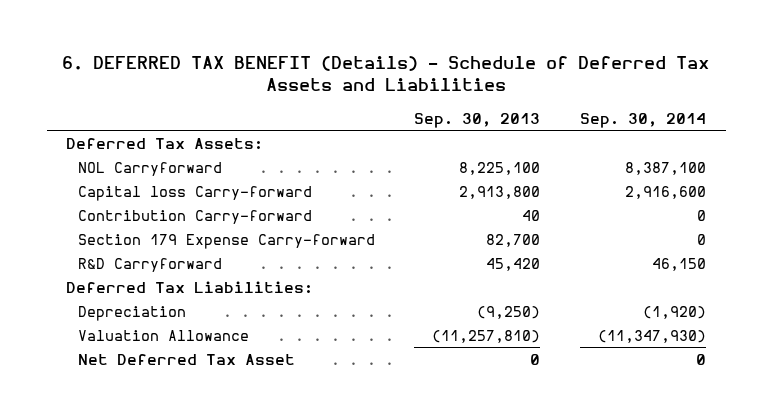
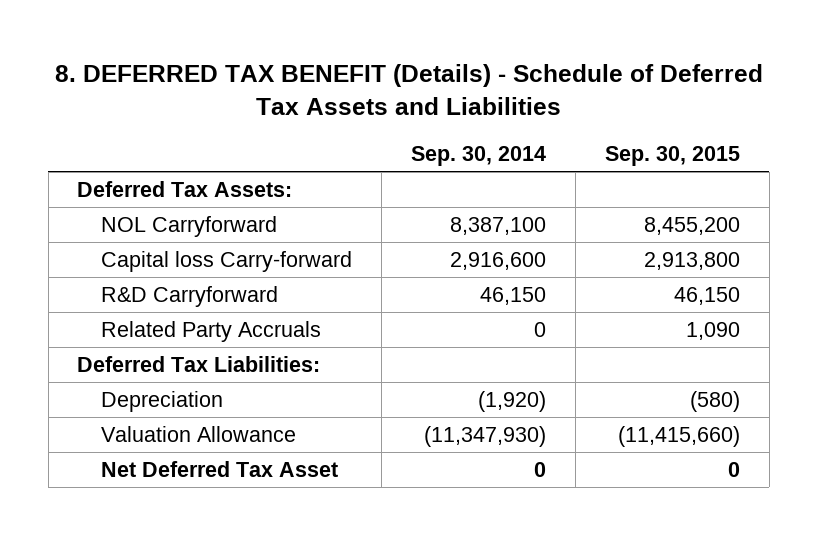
- 6. DEFERRED TAX BENEFIT (Details) - Schedule of Deferred Tax Assets and Liabilities
+ 8. DEFERRED TAX BENEFIT (Details) - Schedule of Deferred Tax Assets and Liabilities
- | Sep. 30, 2013 | Sep. 30, 2014
+ | Sep. 30, 2014 | Sep. 30, 2015
- Contribution Carry-forward | 40 | 0
- Section 179 Expense Carry-forward | 82,700 | 0
+ Related Party Accruals | 0 | 1,090

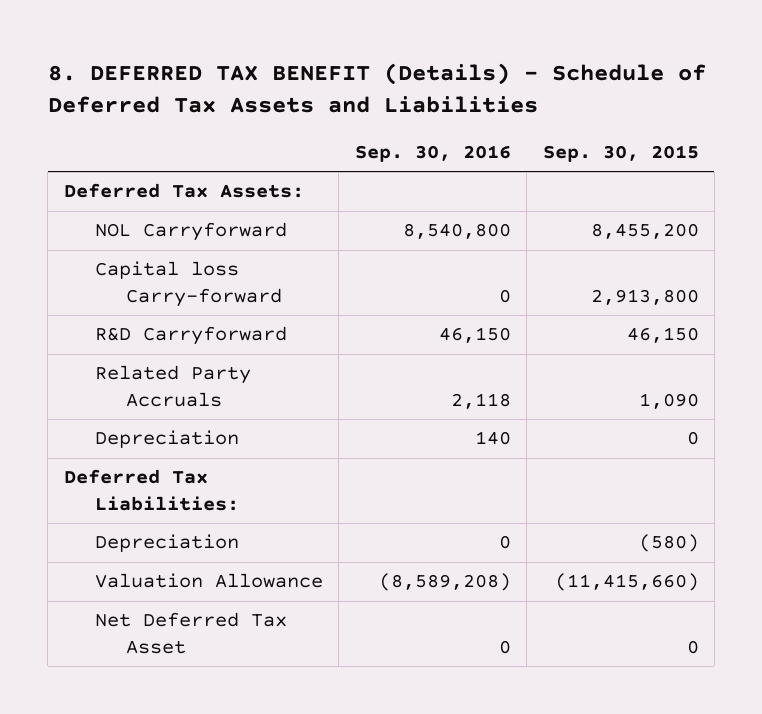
- | Sep. 30, 2014 | Sep. 30, 2015
+ | Sep. 30, 2016 | Sep. 30, 2015
+ Depreciation | 140 | 0

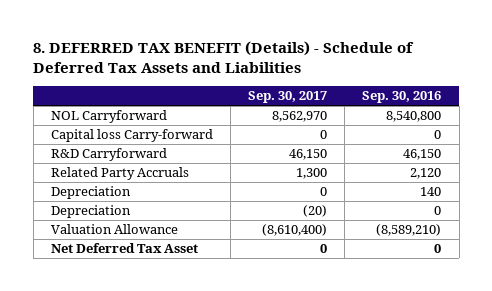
- | Sep. 30, 2016 | Sep. 30, 2015
+ | Sep. 30, 2017 | Sep. 30, 2016
- Deferred Tax Assets:
- Related Party Accruals | 2,118 | 1,090
+ Related Party Accruals | 1,300 | 2,120
- Deferred Tax Liabilities:
- Valuation Allowance | (8,589,208) | (11,415,660)
+ Valuation Allowance | (8,610,400) | (8,589,210)

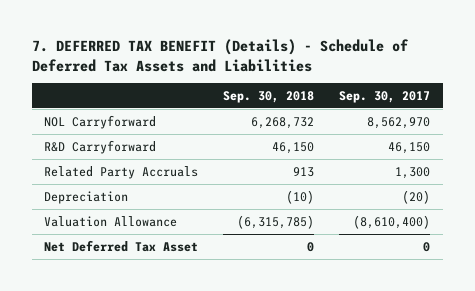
- 8. DEFERRED TAX BENEFIT (Details) - Schedule of Deferred Tax Assets and Liabilities
+ 7. DEFERRED TAX BENEFIT (Details) - Schedule of Deferred Tax Assets and Liabilities
- | Sep. 30, 2017 | Sep. 30, 2016
+ | Sep. 30, 2018 | Sep. 30, 2017
- Capital loss Carry-forward | 0 | 0
- Depreciation | 0 | 140

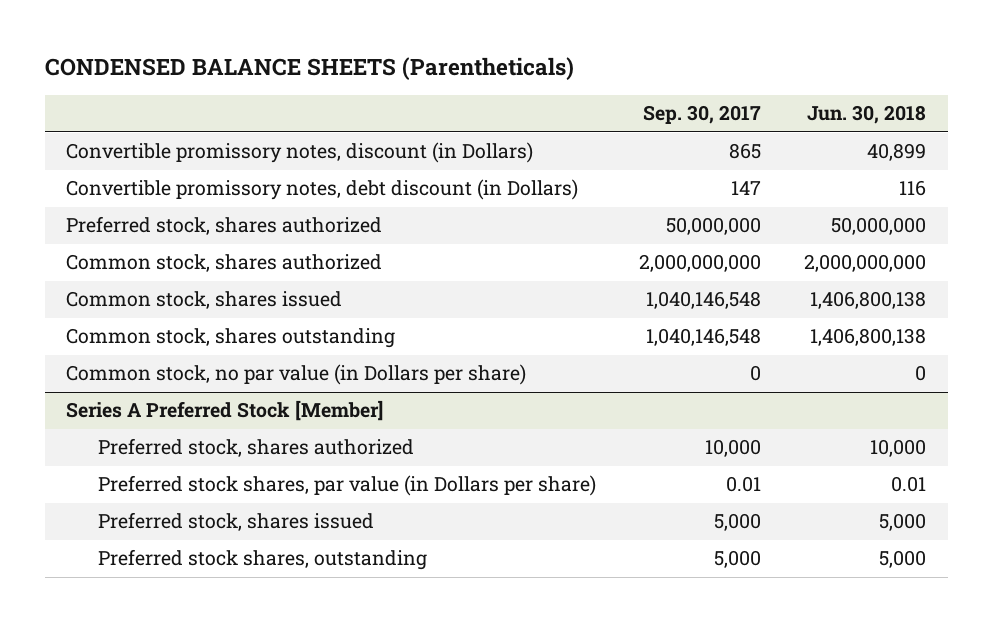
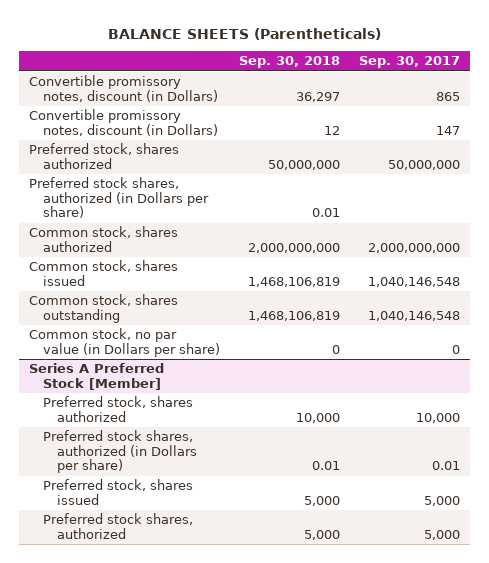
- CONDENSED BALANCE SHEETS (Parentheticals)
+ BALANCE SHEETS (Parentheticals)
- | Sep. 30, 2017 | Jun. 30, 2018
+ | Sep. 30, 2018 | Sep. 30, 2017
- Convertible promissory notes, debt discount (in Dollars) | 147 | 116
+ Convertible promissory notes, discount (in Dollars) | 12 | 147
+ Preferred stock shares, authorized (in Dollars per share) | 0.01 |
@ Series A Preferred Stock [Member]
- Preferred stock shares, par value (in Dollars per share) | 0.01 | 0.01
+ Preferred stock shares, authorized (in Dollars per share) | 0.01 | 0.01
- Preferred stock shares, outstanding | 5,000 | 5,000
+ Preferred stock shares, authorized | 5,000 | 5,000

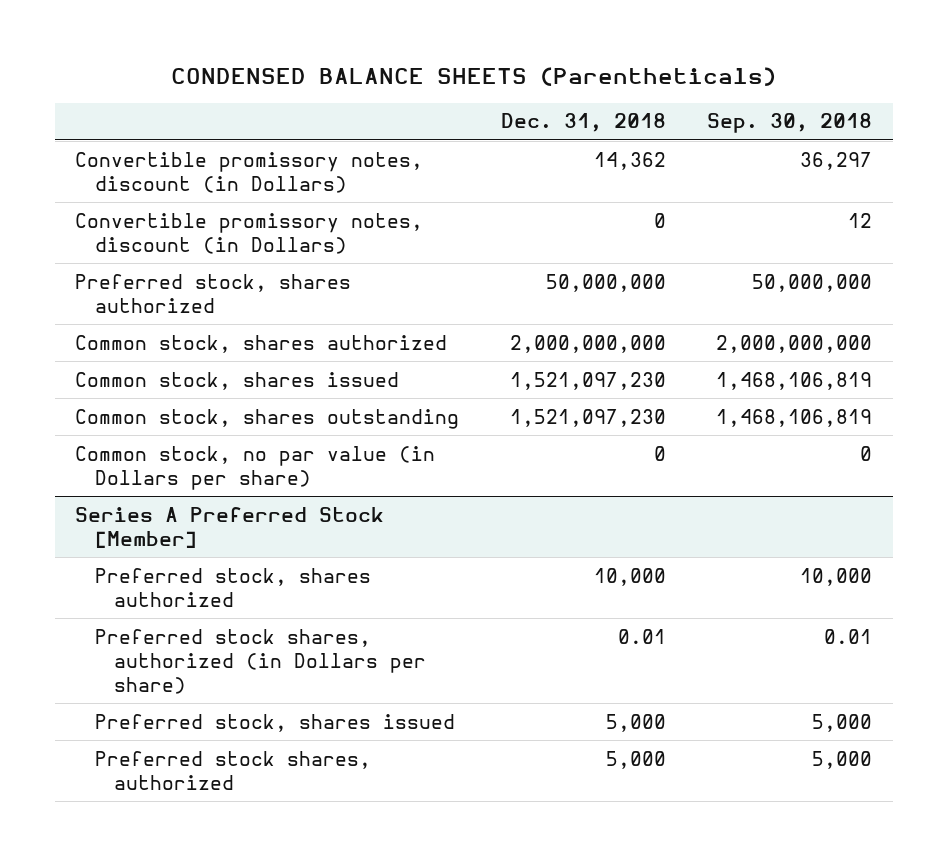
- BALANCE SHEETS (Parentheticals)
+ CONDENSED BALANCE SHEETS (Parentheticals)
- | Sep. 30, 2018 | Sep. 30, 2017
+ | Dec. 31, 2018 | Sep. 30, 2018
- Preferred stock shares, authorized (in Dollars per share) | 0.01 |

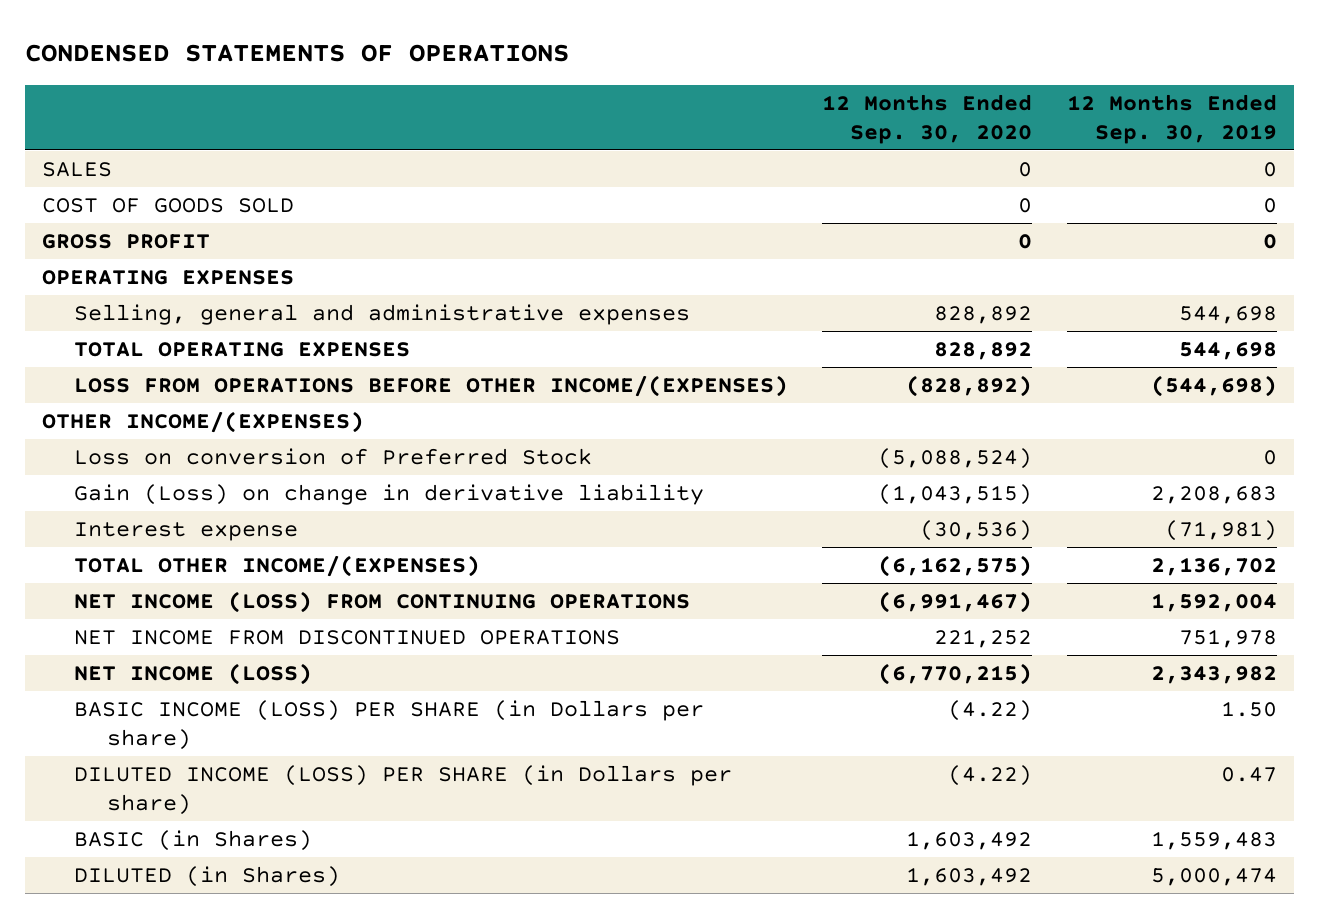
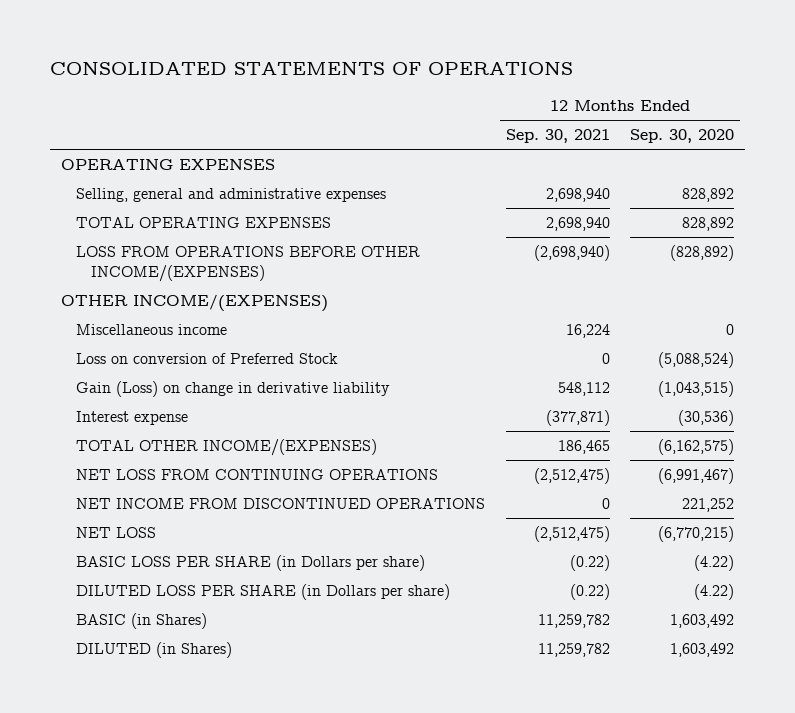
- CONDENSED STATEMENTS OF OPERATIONS
+ CONSOLIDATED STATEMENTS OF OPERATIONS
- | 12 Months Ended Sep. 30, 2020 | 12 Months Ended Sep. 30, 2019
+ | 12 Months Ended Sep. 30, 2021 | 12 Months Ended Sep. 30, 2020
- SALES | 0 | 0
- COST OF GOODS SOLD | 0 | 0
- GROSS PROFIT | 0 | 0
+ Miscellaneous income | 16,224 | 0
- NET INCOME (LOSS) FROM CONTINUING OPERATIONS | (6,991,467) | 1,592,004
+ NET LOSS FROM CONTINUING OPERATIONS | (2,512,475) | (6,991,467)
- NET INCOME (LOSS) | (6,770,215) | 2,343,982
- BASIC INCOME (LOSS) PER SHARE (in Dollars per share) | (4.22) | 1.50
- DILUTED INCOME (LOSS) PER SHARE (in Dollars per share) | (4.22) | 0.47
+ NET LOSS | (2,512,475) | (6,770,215)
+ BASIC LOSS PER SHARE (in Dollars per share) | (0.22) | (4.22)
+ DILUTED LOSS PER SHARE (in Dollars per share) | (0.22) | (4.22)

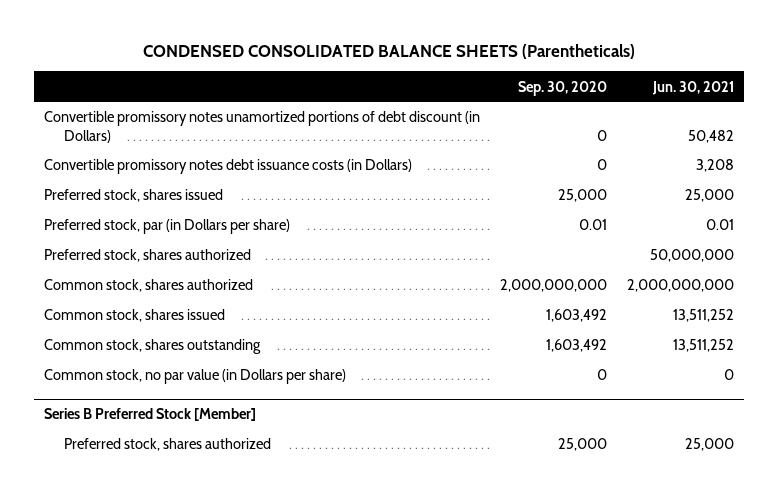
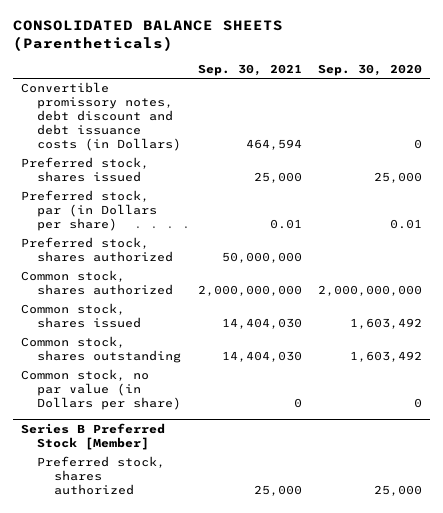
- CONDENSED CONSOLIDATED BALANCE SHEETS (Parentheticals)
+ CONSOLIDATED BALANCE SHEETS (Parentheticals)
- | Sep. 30, 2020 | Jun. 30, 2021
+ | Sep. 30, 2021 | Sep. 30, 2020
- Convertible promissory notes unamortized portions of debt discount (in Dollars) | 0 | 50,482
- Convertible promissory notes debt issuance costs (in Dollars) | 0 | 3,208
+ Convertible promissory notes, debt discount and debt issuance costs (in Dollars) | 464,594 | 0

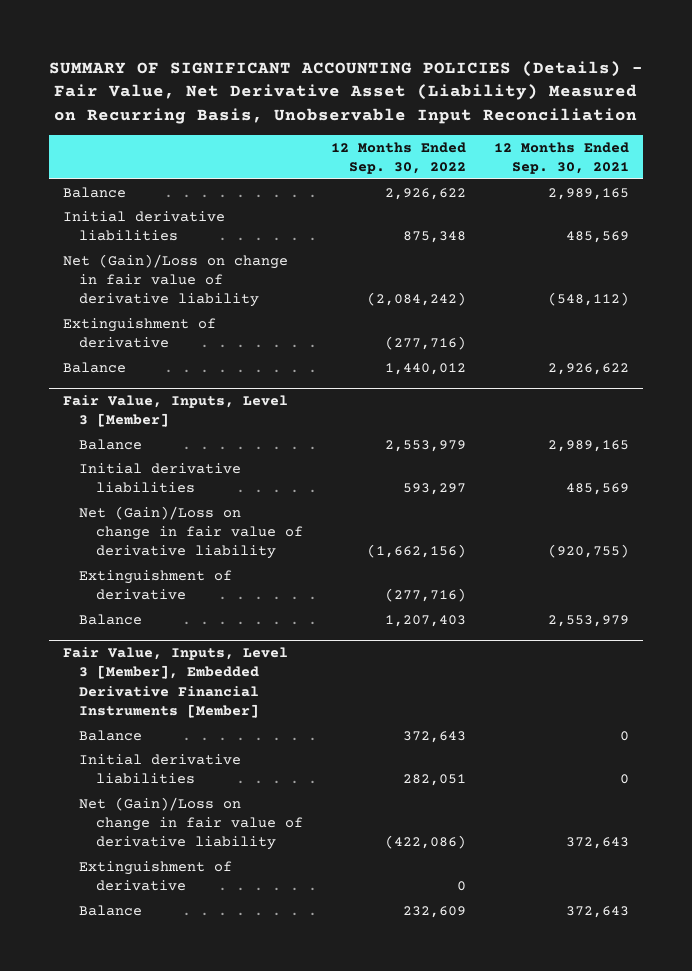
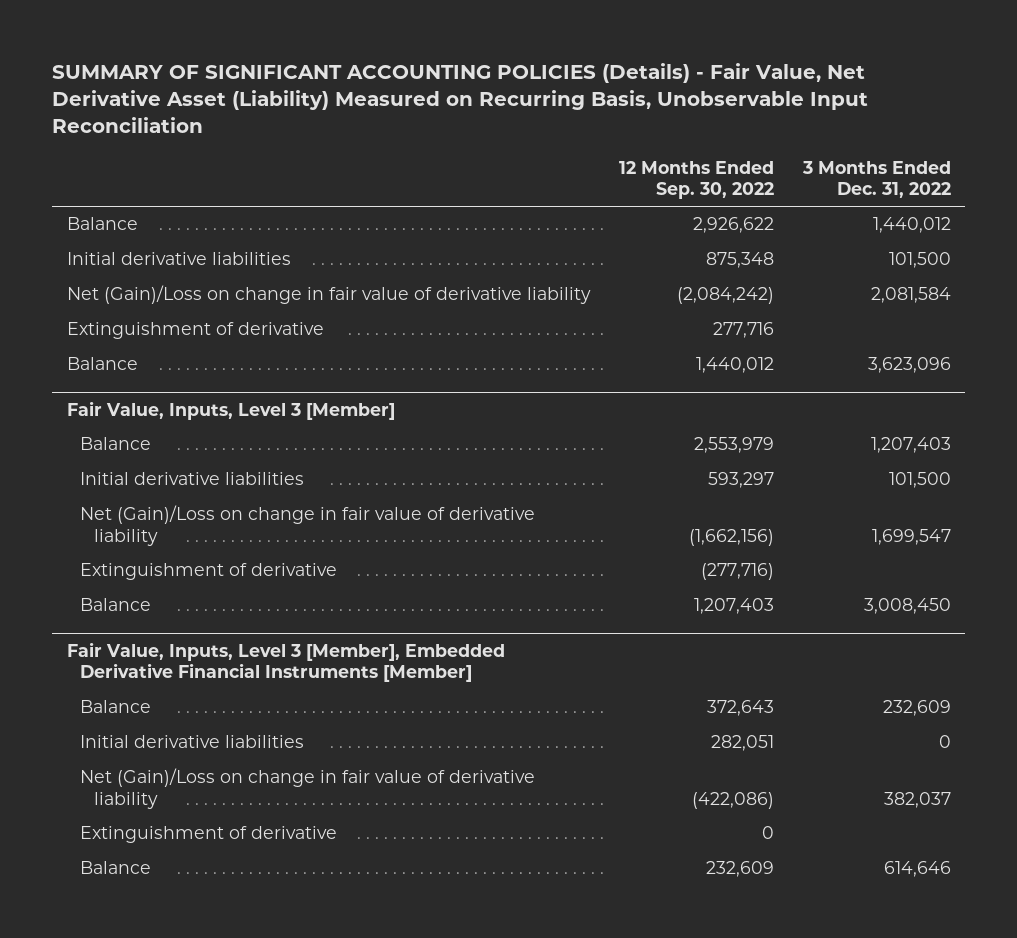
- | 12 Months Ended Sep. 30, 2022 | 12 Months Ended Sep. 30, 2021
+ | 12 Months Ended Sep. 30, 2022 | 3 Months Ended Dec. 31, 2022
- Extinguishment of derivative | (277,716) |
+ Extinguishment of derivative | 277,716 |

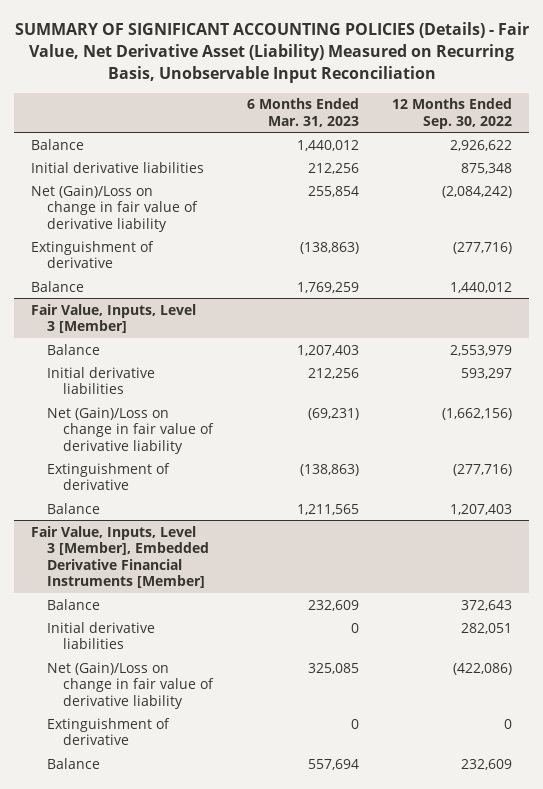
- | 12 Months Ended Sep. 30, 2022 | 3 Months Ended Dec. 31, 2022
+ | 6 Months Ended Mar. 31, 2023 | 12 Months Ended Sep. 30, 2022
- Extinguishment of derivative | 277,716 |
+ Extinguishment of derivative | (138,863) | (277,716)

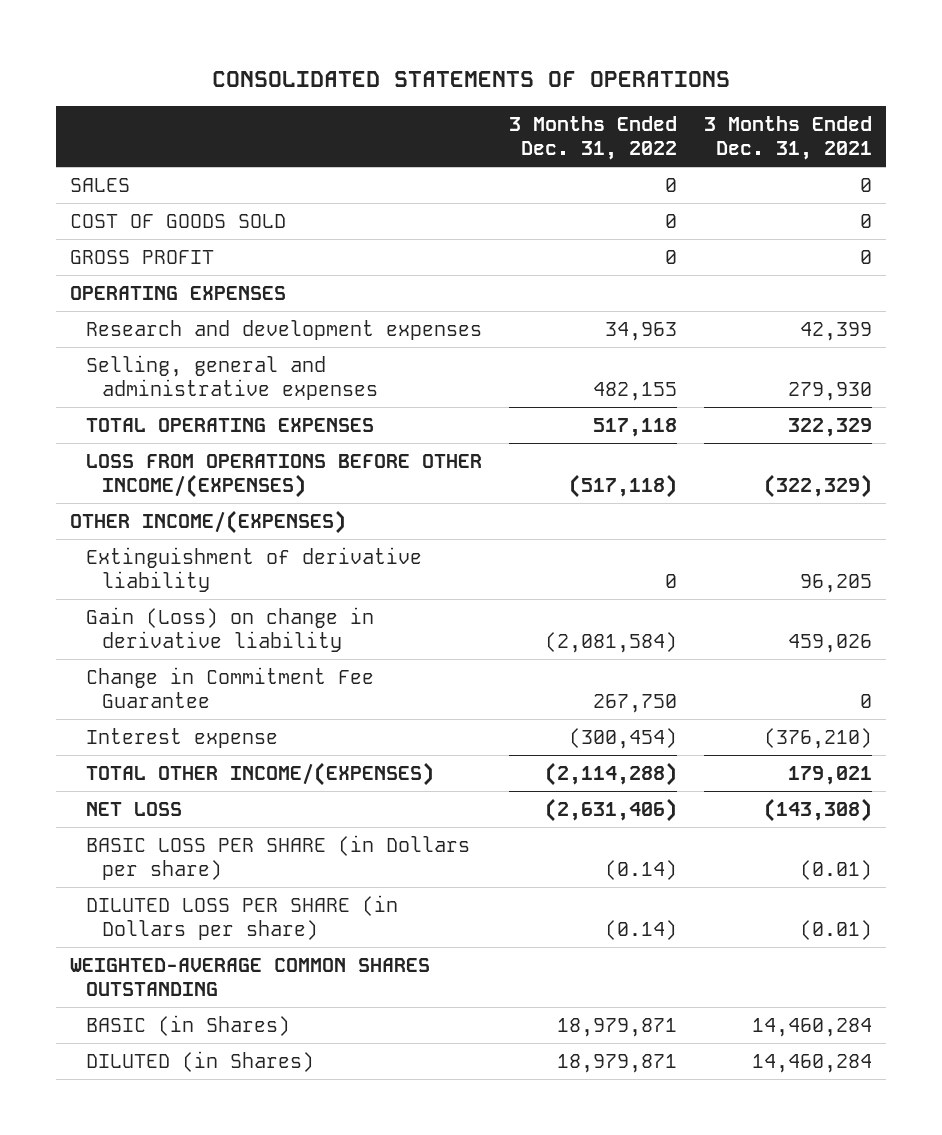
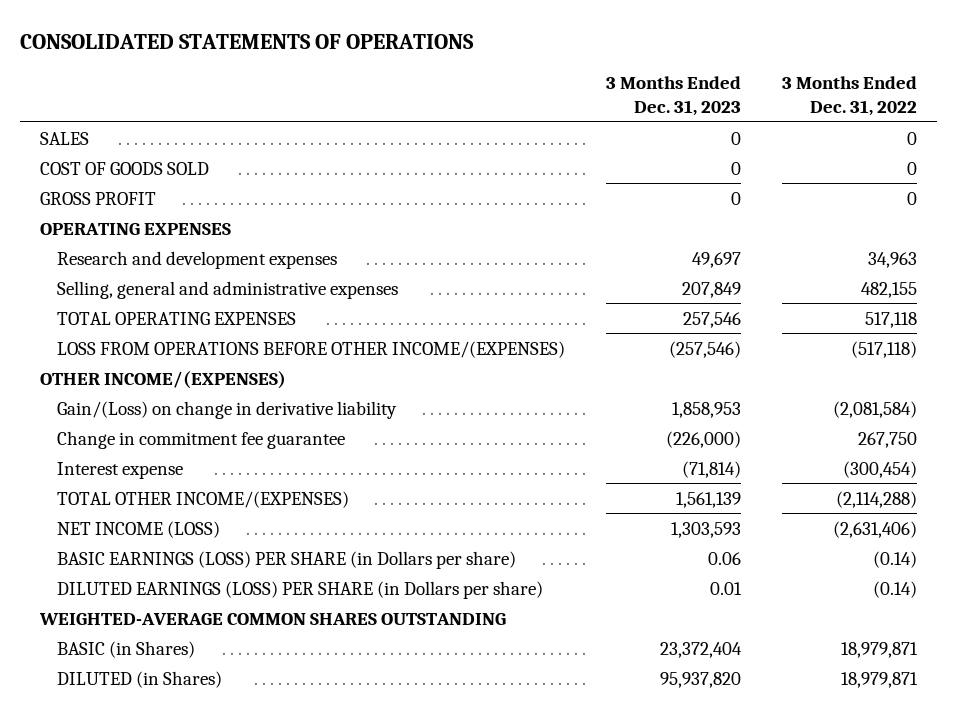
- | 3 Months Ended Dec. 31, 2022 | 3 Months Ended Dec. 31, 2021
+ | 3 Months Ended Dec. 31, 2023 | 3 Months Ended Dec. 31, 2022
- Extinguishment of derivative liability | 0 | 96,205
- Gain (Loss) on change in derivative liability | (2,081,584) | 459,026
- Change in Commitment Fee Guarantee | 267,750 | 0
+ Gain/(Loss) on change in derivative liability | 1,858,953 | (2,081,584)
+ Change in commitment fee guarantee | (226,000) | 267,750
- NET LOSS | (2,631,406) | (143,308)
- BASIC LOSS PER SHARE (in Dollars per share) | (0.14) | (0.01)
- DILUTED LOSS PER SHARE (in Dollars per share) | (0.14) | (0.01)
+ NET INCOME (LOSS) | 1,303,593 | (2,631,406)
+ BASIC EARNINGS (LOSS) PER SHARE (in Dollars per share) | 0.06 | (0.14)
+ DILUTED EARNINGS (LOSS) PER SHARE (in Dollars per share) | 0.01 | (0.14)

